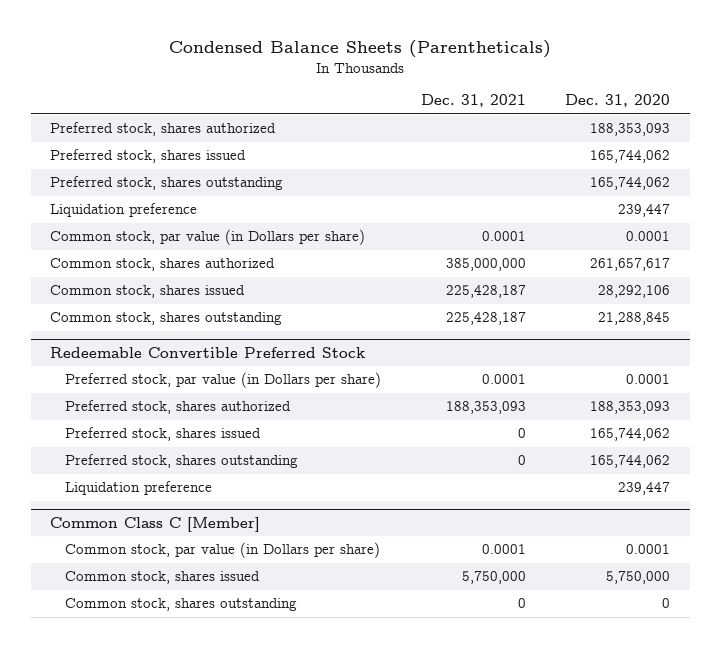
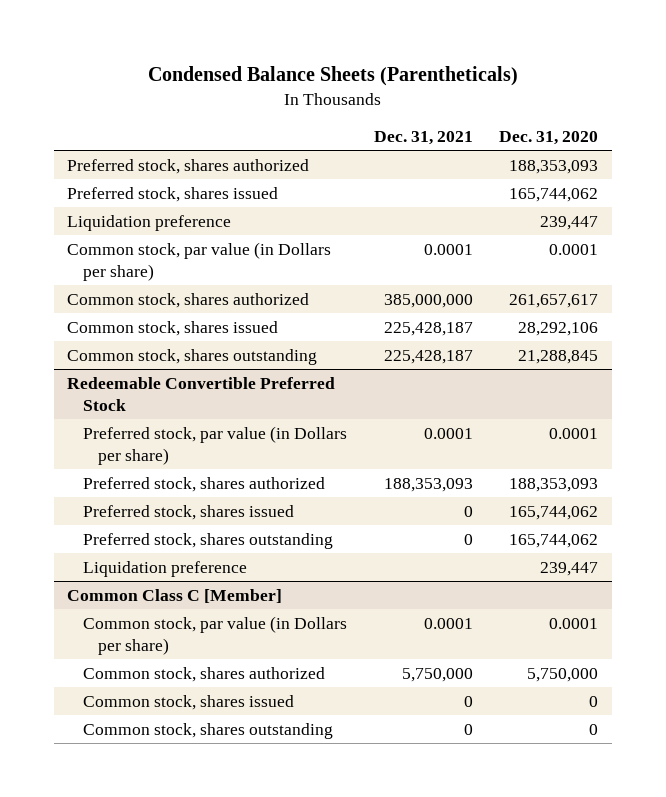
- Preferred stock, shares outstanding | | 165,744,062
@ Common Class C [Member]
- Common stock, shares issued | 5,750,000 | 5,750,000
+ Common stock, shares authorized | 5,750,000 | 5,750,000
+ Common stock, shares issued | 0 | 0

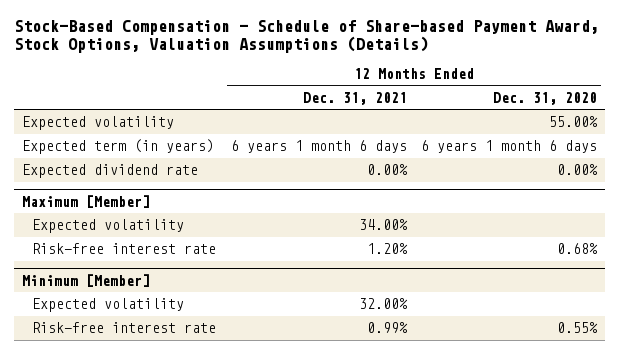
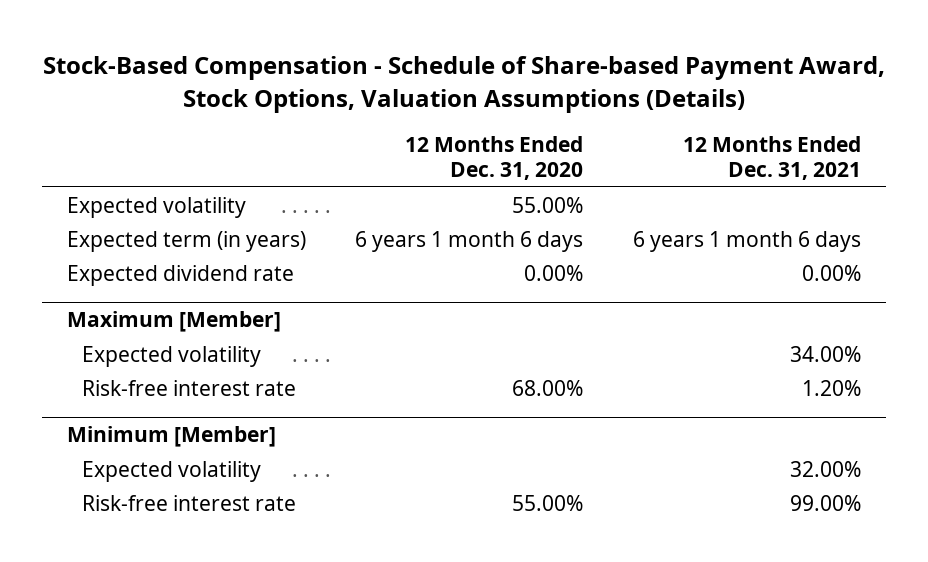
- | 12 Months Ended Dec. 31, 2021 | 12 Months Ended Dec. 31, 2020
+ | 12 Months Ended Dec. 31, 2020 | 12 Months Ended Dec. 31, 2021
@ Maximum [Member]
- Risk-free interest rate | 1.20% | 0.68%
+ Risk-free interest rate | 68.00% | 1.20%
@ Minimum [Member]
- Risk-free interest rate | 0.99% | 0.55%
+ Risk-free interest rate | 55.00% | 99.00%

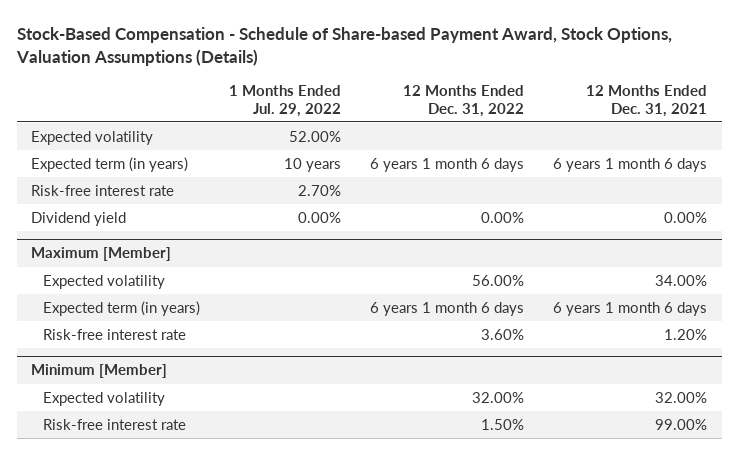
- | 12 Months Ended Dec. 31, 2020 | 12 Months Ended Dec. 31, 2021
+ | 1 Months Ended Jul. 29, 2022 | 12 Months Ended Dec. 31, 2022 | 12 Months Ended Dec. 31, 2021
- Expected dividend rate | 0.00% | 0.00%
+ Risk-free interest rate | 2.70% | |
+ Dividend yield | 0.00% | 0.00% | 0.00%
@ Maximum [Member]
+ Expected term (in years) | | 6 years 1 month 6 days | 6 years 1 month 6 days

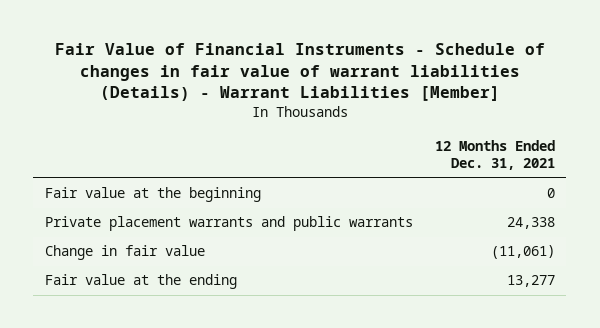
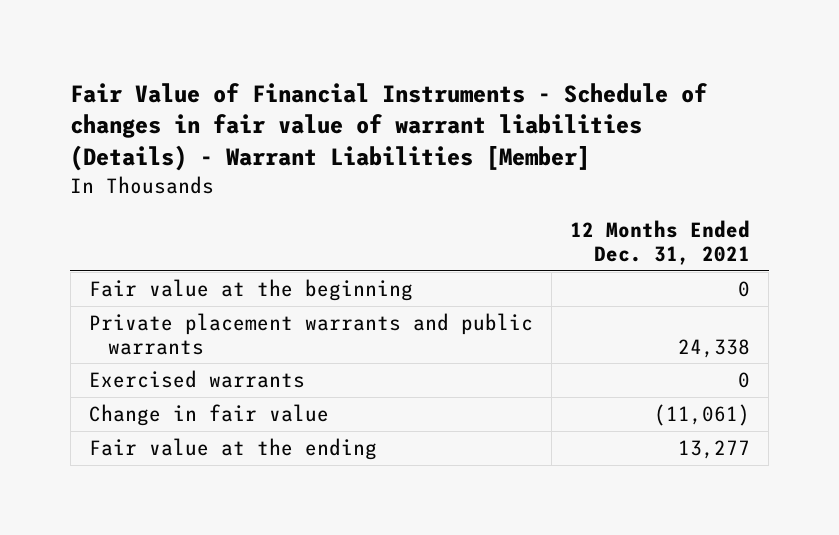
+ Exercised warrants | 0

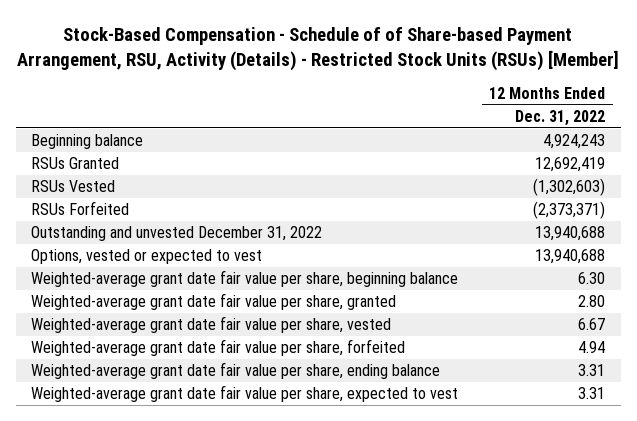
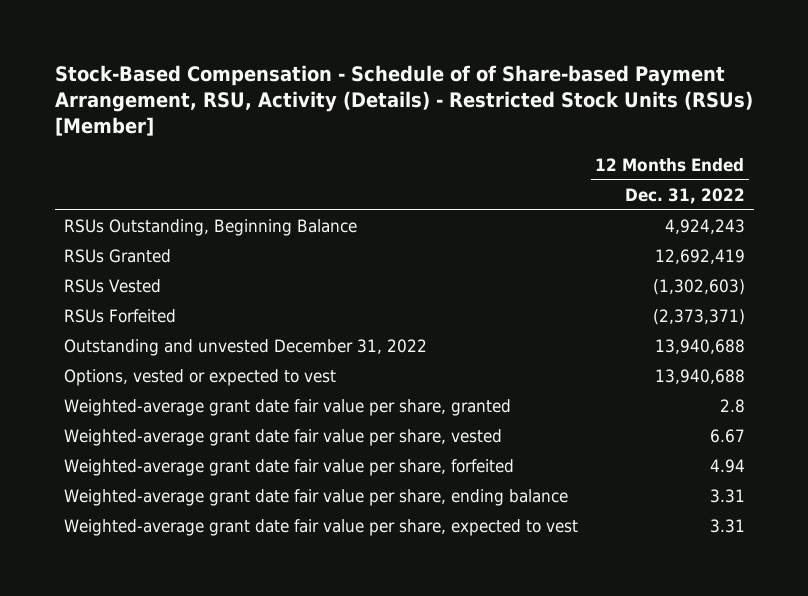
- Beginning balance | 4,924,243
+ RSUs Outstanding, Beginning Balance | 4,924,243
- Weighted-average grant date fair value per share, beginning balance | 6.30
- Weighted-average grant date fair value per share, granted | 2.80
+ Weighted-average grant date fair value per share, granted | 2.8

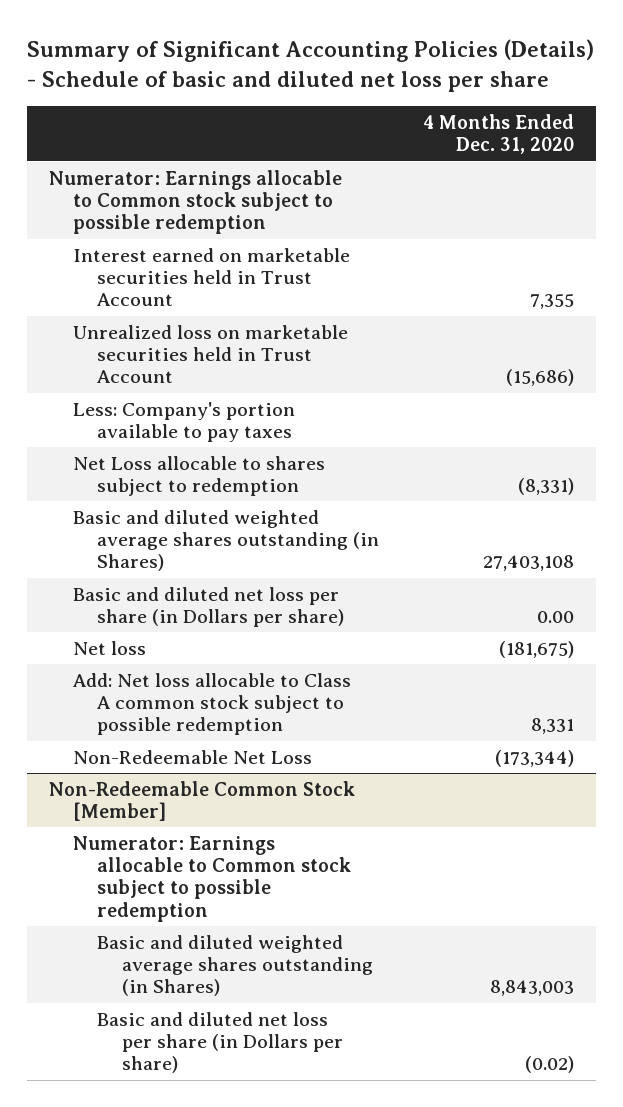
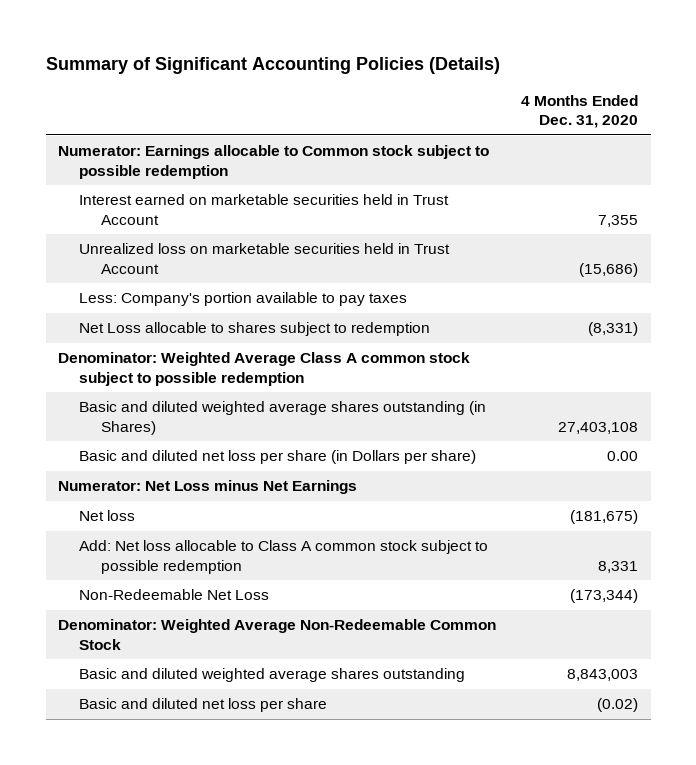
- Summary of Significant Accounting Policies (Details) - Schedule of basic and diluted net loss per share
+ Summary of Significant Accounting Policies (Details)
+ Denominator: Weighted Average Class A common stock subject to possible redemption
+ Numerator: Net Loss minus Net Earnings
- Non-Redeemable Common Stock [Member]
- Numerator: Earnings allocable to Common stock subject to possible redemption
- Basic and diluted weighted average shares outstanding (in Shares) | 8,843,003
- Basic and diluted net loss per share (in Dollars per share) | (0.02)
+ Denominator: Weighted Average Non-Redeemable Common Stock
+ Basic and diluted weighted average shares outstanding | 8,843,003
+ Basic and diluted net loss per share | (0.02)

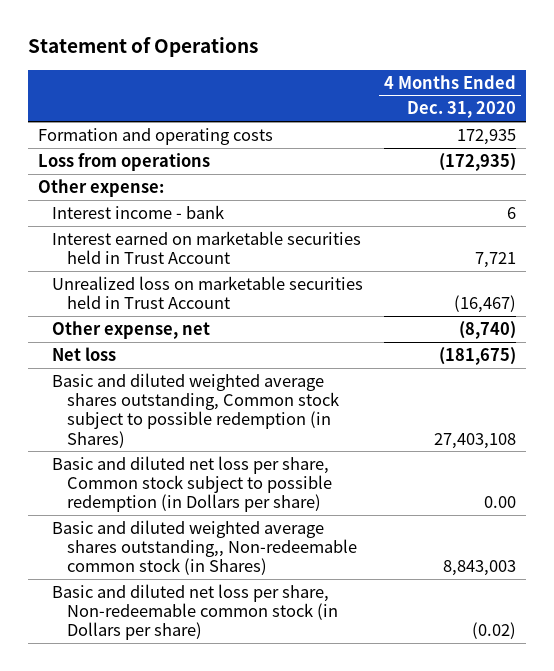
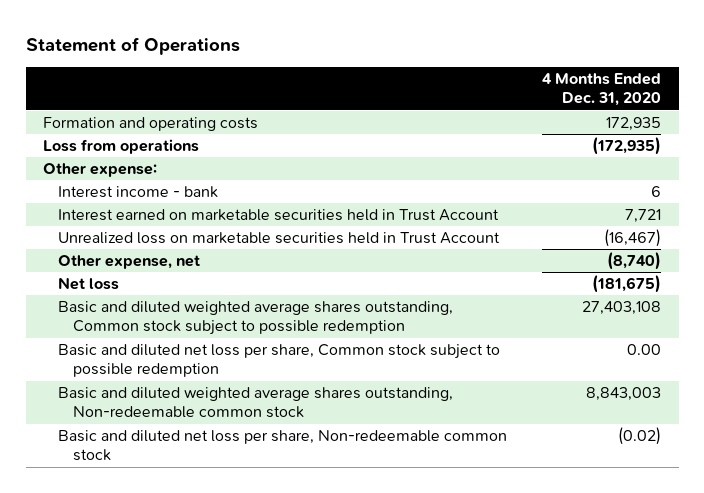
- Basic and diluted weighted average shares outstanding, Common stock subject to possible redemption (in Shares) | 27,403,108
- Basic and diluted net loss per share, Common stock subject to possible redemption (in Dollars per share) | 0.00
- Basic and diluted weighted average shares outstanding,, Non-redeemable common stock (in Shares) | 8,843,003
- Basic and diluted net loss per share, Non-redeemable common stock (in Dollars per share) | (0.02)
+ Basic and diluted weighted average shares outstanding, Common stock subject to possible redemption | 27,403,108
+ Basic and diluted net loss per share, Common stock subject to possible redemption | 0.00
+ Basic and diluted weighted average shares outstanding, Non-redeemable common stock | 8,843,003
+ Basic and diluted net loss per share, Non-redeemable common stock | (0.02)

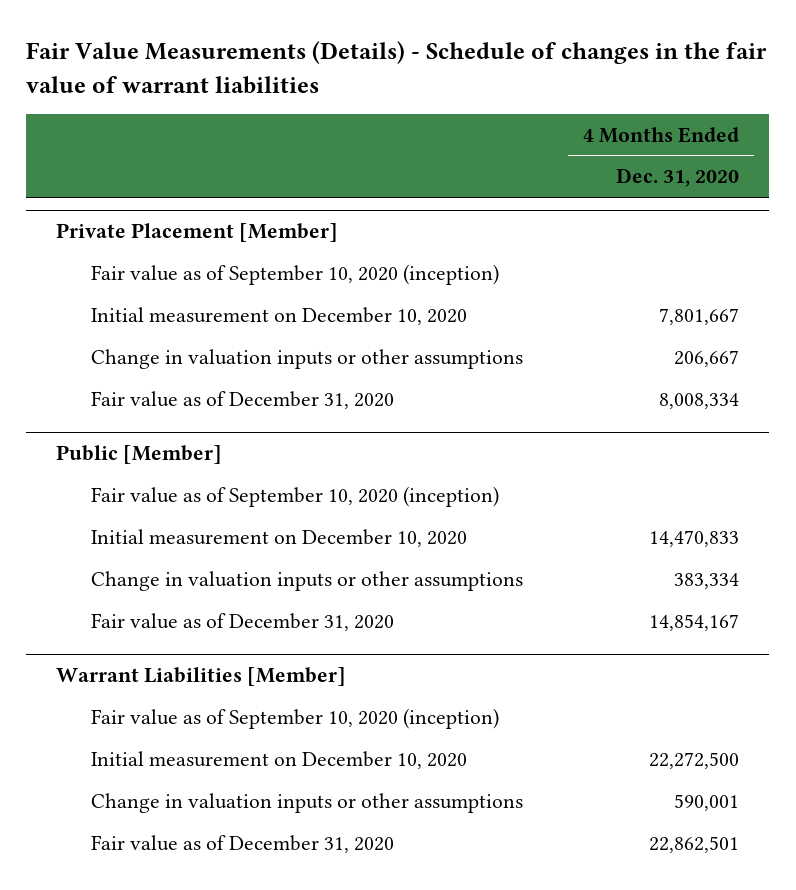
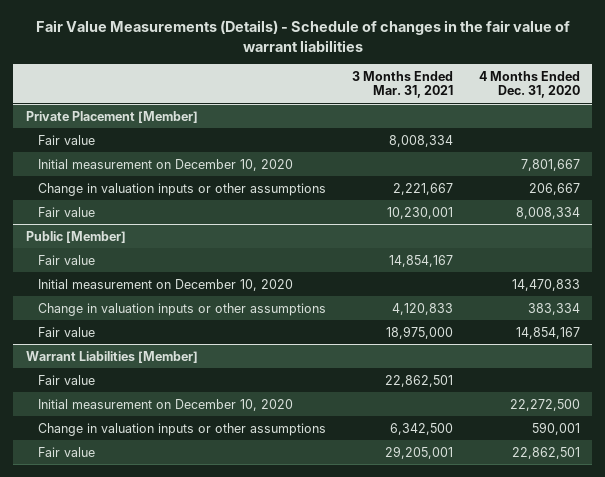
- | 4 Months Ended Dec. 31, 2020
+ | 3 Months Ended Mar. 31, 2021 | 4 Months Ended Dec. 31, 2020
@ Private Placement [Member]
- Fair value as of September 10, 2020 (inception)
+ Fair value | 8,008,334 |
- Fair value as of December 31, 2020 | 8,008,334
+ Fair value | 10,230,001 | 8,008,334
@ Public [Member]
- Fair value as of September 10, 2020 (inception)
+ Fair value | 14,854,167 |
- Fair value as of December 31, 2020 | 14,854,167
+ Fair value | 18,975,000 | 14,854,167
@ Warrant Liabilities [Member]
- Fair value as of September 10, 2020 (inception)
+ Fair value | 22,862,501 |
- Fair value as of December 31, 2020 | 22,862,501
+ Fair value | 29,205,001 | 22,862,501

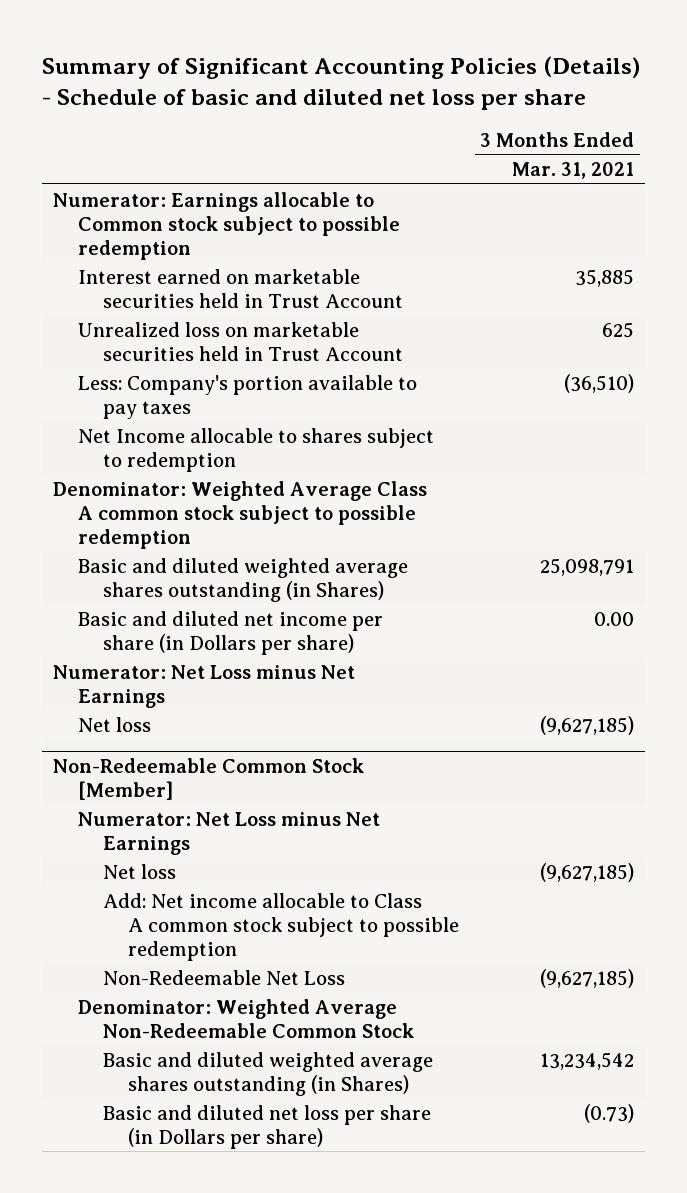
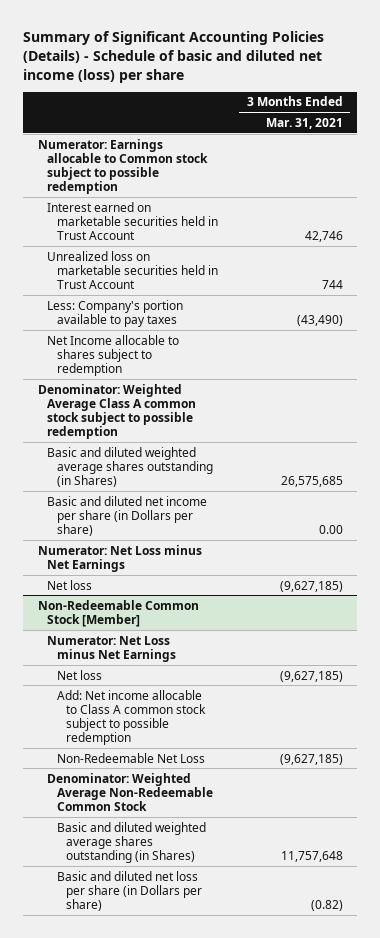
- Summary of Significant Accounting Policies (Details) - Schedule of basic and diluted net loss per share
+ Summary of Significant Accounting Policies (Details) - Schedule of basic and diluted net income (loss) per share
- Interest earned on marketable securities held in Trust Account | 35,885
- Unrealized loss on marketable securities held in Trust Account | 625
- Less: Company's portion available to pay taxes | (36,510)
+ Interest earned on marketable securities held in Trust Account | 42,746
+ Unrealized loss on marketable securities held in Trust Account | 744
+ Less: Company's portion available to pay taxes | (43,490)
- Basic and diluted weighted average shares outstanding (in Shares) | 25,098,791
+ Basic and diluted weighted average shares outstanding (in Shares) | 26,575,685
@ Non-Redeemable Common Stock [Member]
- Basic and diluted weighted average shares outstanding (in Shares) | 13,234,542
- Basic and diluted net loss per share (in Dollars per share) | (0.73)
+ Basic and diluted weighted average shares outstanding (in Shares) | 11,757,648
+ Basic and diluted net loss per share (in Dollars per share) | (0.82)

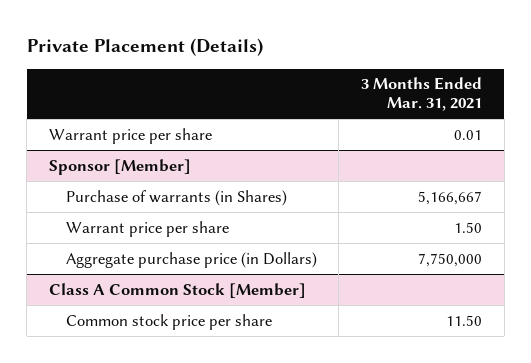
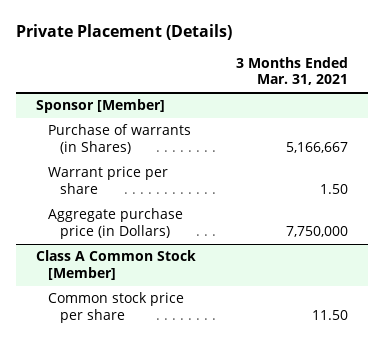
- Warrant price per share | 0.01

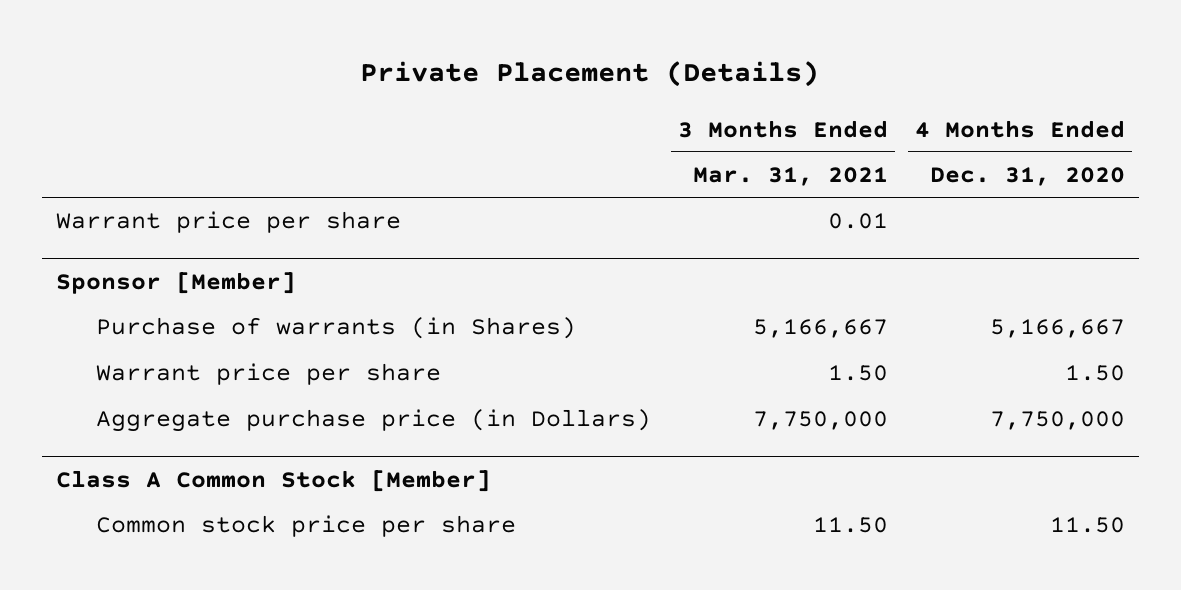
- | 3 Months Ended Mar. 31, 2021
+ | 3 Months Ended Mar. 31, 2021 | 4 Months Ended Dec. 31, 2020
+ Warrant price per share | 0.01 |

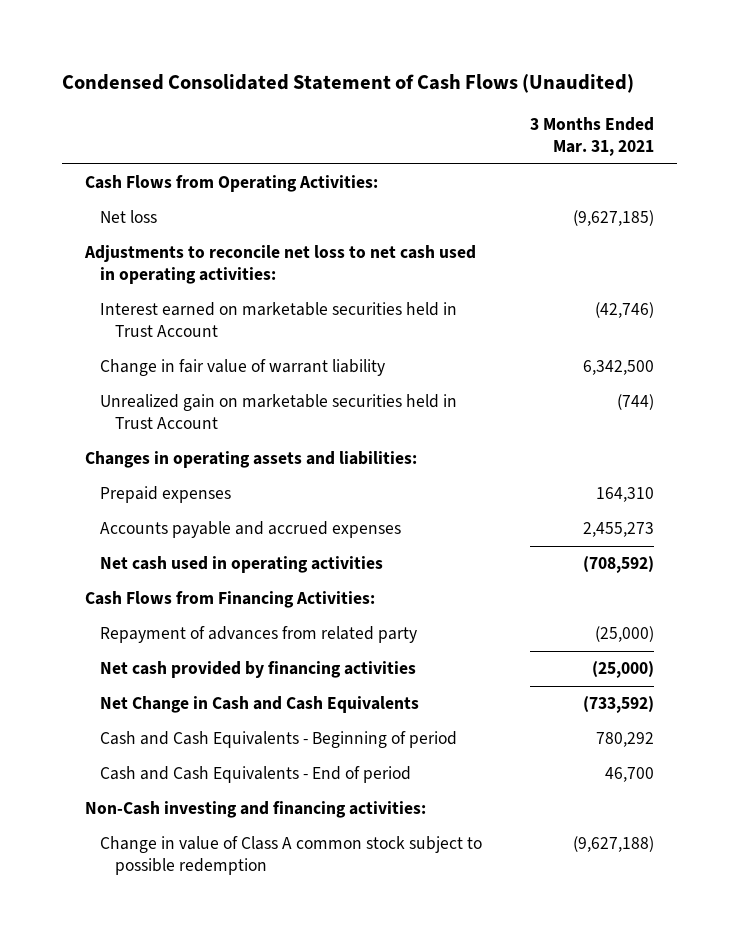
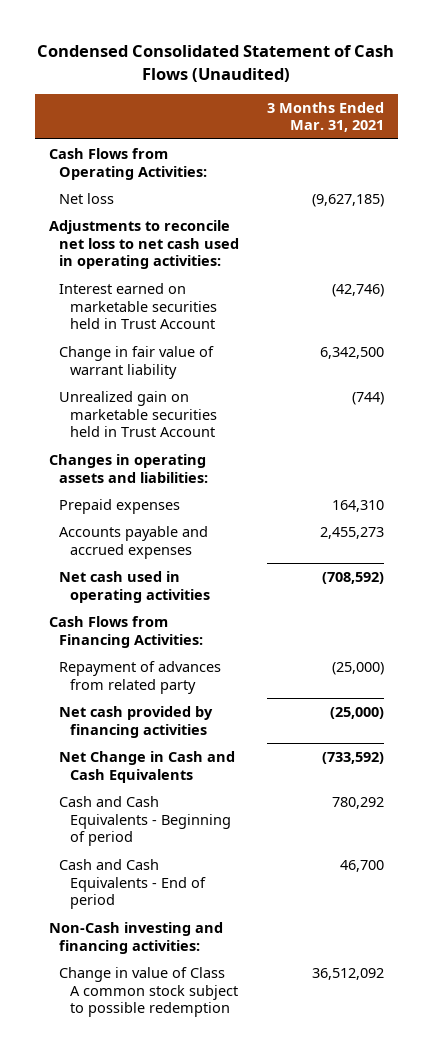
- Change in value of Class A common stock subject to possible redemption | (9,627,188)
+ Change in value of Class A common stock subject to possible redemption | 36,512,092

